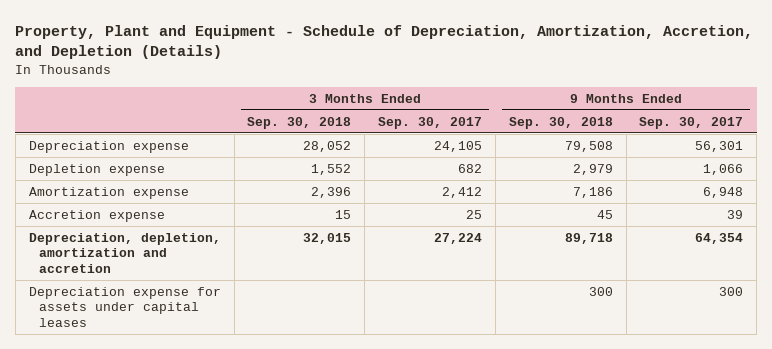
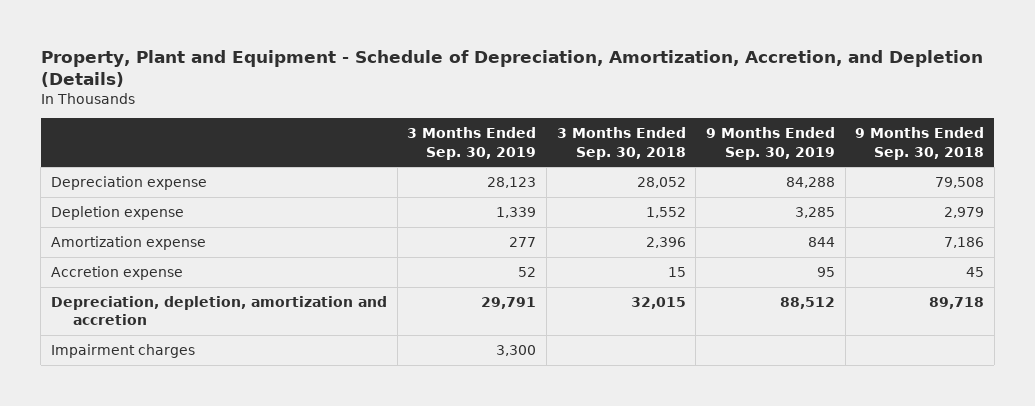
- | 3 Months Ended Sep. 30, 2018 | 3 Months Ended Sep. 30, 2017 | 9 Months Ended Sep. 30, 2018 | 9 Months Ended Sep. 30, 2017
+ | 3 Months Ended Sep. 30, 2019 | 3 Months Ended Sep. 30, 2018 | 9 Months Ended Sep. 30, 2019 | 9 Months Ended Sep. 30, 2018
- Depreciation expense for assets under capital leases | | | 300 | 300
+ Impairment charges | 3,300 | | |

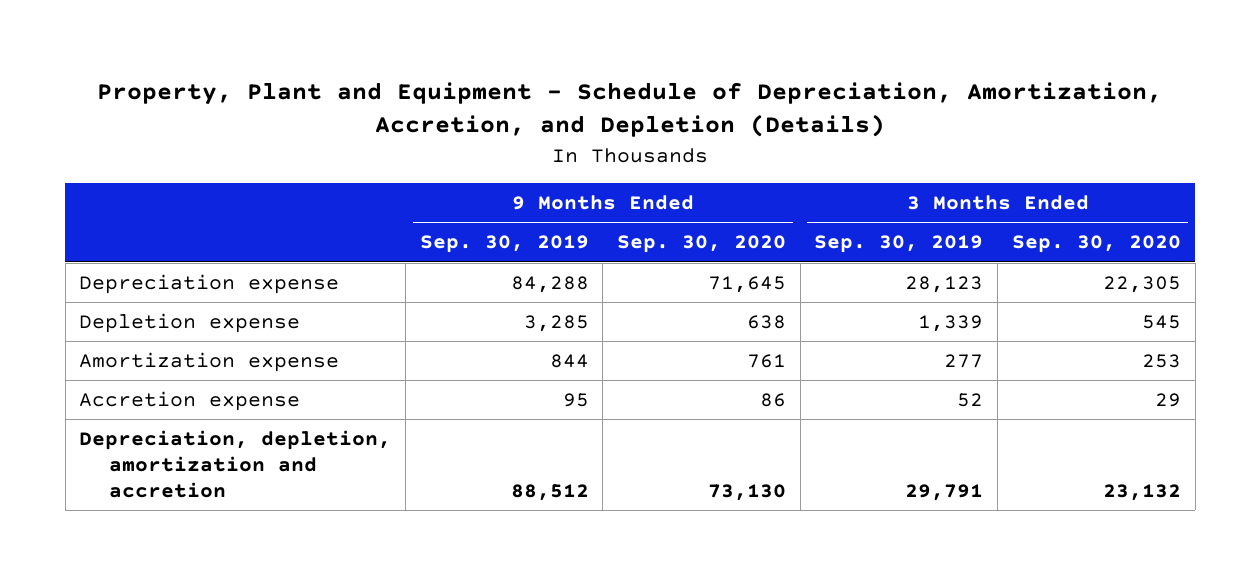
- | 3 Months Ended Sep. 30, 2019 | 3 Months Ended Sep. 30, 2018 | 9 Months Ended Sep. 30, 2019 | 9 Months Ended Sep. 30, 2018
+ | 9 Months Ended Sep. 30, 2019 | 9 Months Ended Sep. 30, 2020 | 3 Months Ended Sep. 30, 2019 | 3 Months Ended Sep. 30, 2020
- Impairment charges | 3,300 | | |

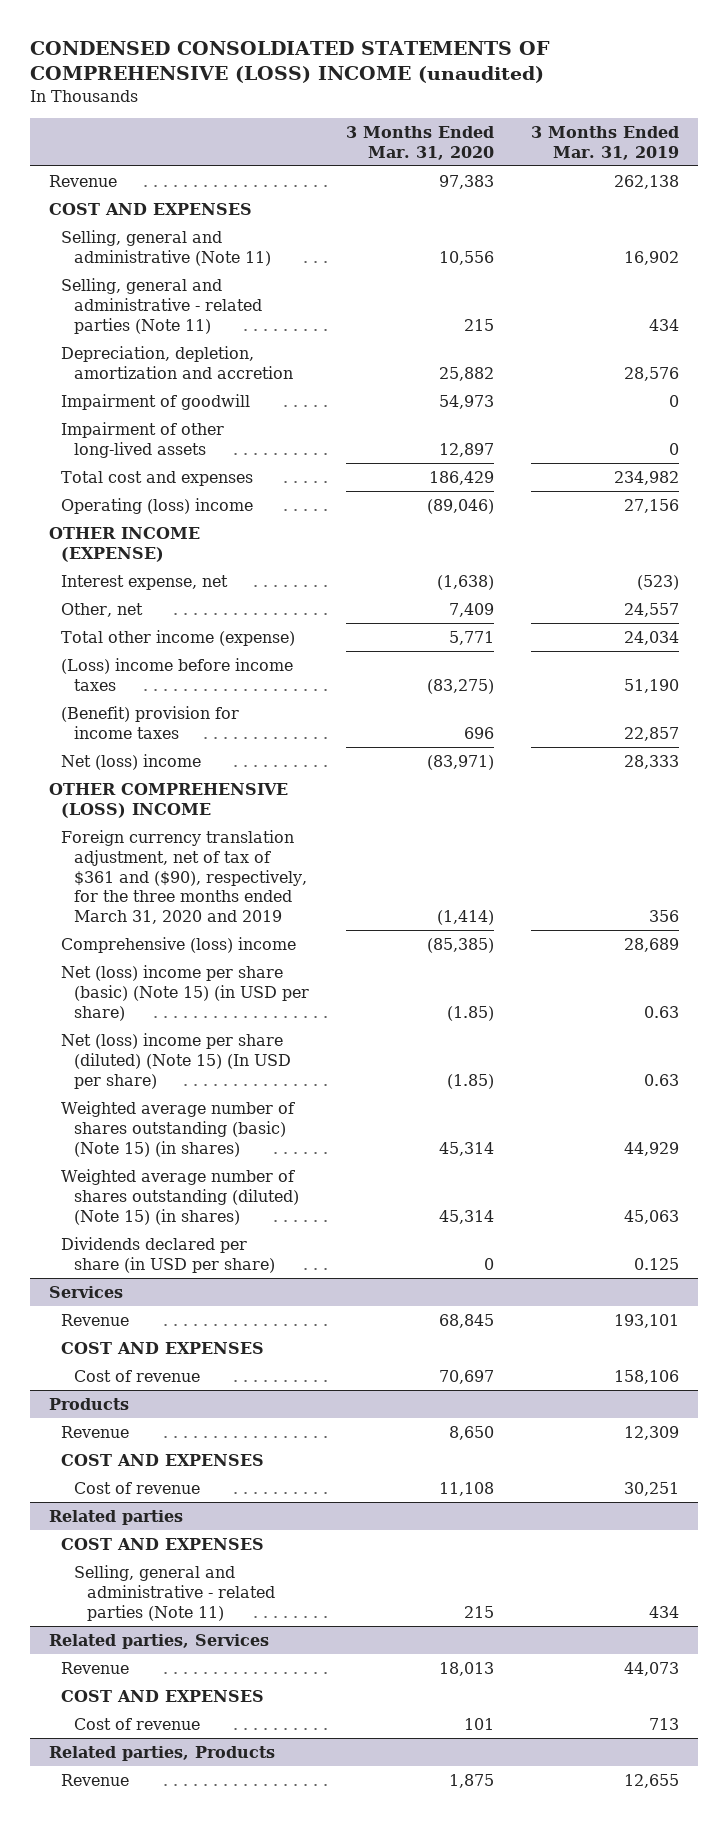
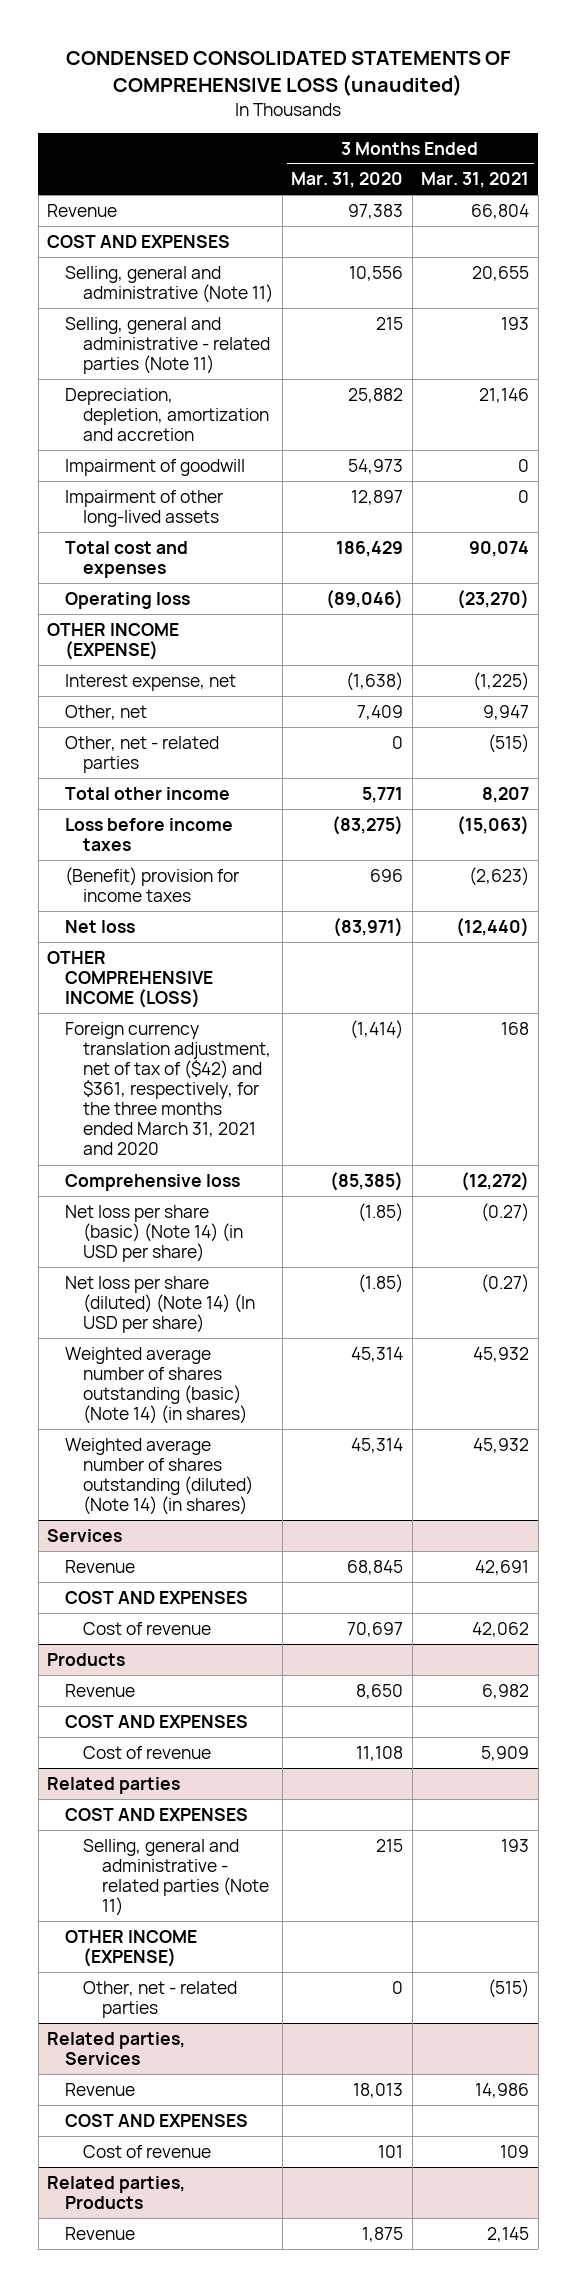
- CONDENSED CONSOLDIATED STATEMENTS OF COMPREHENSIVE (LOSS) INCOME (unaudited)
+ CONDENSED CONSOLIDATED STATEMENTS OF COMPREHENSIVE LOSS (unaudited)
- | 3 Months Ended Mar. 31, 2020 | 3 Months Ended Mar. 31, 2019
+ | 3 Months Ended Mar. 31, 2020 | 3 Months Ended Mar. 31, 2021
- Operating (loss) income | (89,046) | 27,156
+ Operating loss | (89,046) | (23,270)
- Total other income (expense) | 5,771 | 24,034
- (Loss) income before income taxes | (83,275) | 51,190
+ Other, net - related parties | 0 | (515)
+ Total other income | 5,771 | 8,207
+ Loss before income taxes | (83,275) | (15,063)
- Net (loss) income | (83,971) | 28,333
- OTHER COMPREHENSIVE (LOSS) INCOME
- Foreign currency translation adjustment, net of tax of $361 and ($90), respectively, for the three months ended March 31, 2020 and 2019 | (1,414) | 356
- Comprehensive (loss) income | (85,385) | 28,689
- Net (loss) income per share (basic) (Note 15) (in USD per share) | (1.85) | 0.63
- Net (loss) income per share (diluted) (Note 15) (In USD per share) | (1.85) | 0.63
- Weighted average number of shares outstanding (basic) (Note 15) (in shares) | 45,314 | 44,929
- Weighted average number of shares outstanding (diluted) (Note 15) (in shares) | 45,314 | 45,063
- Dividends declared per share (in USD per share) | 0 | 0.125
+ Net loss | (83,971) | (12,440)
+ OTHER COMPREHENSIVE INCOME (LOSS)
+ Foreign currency translation adjustment, net of tax of ($42) and $361, respectively, for the three months ended March 31, 2021 and 2020 | (1,414) | 168
+ Comprehensive loss | (85,385) | (12,272)
+ Net loss per share (basic) (Note 14) (in USD per share) | (1.85) | (0.27)
+ Net loss per share (diluted) (Note 14) (In USD per share) | (1.85) | (0.27)
+ Weighted average number of shares outstanding (basic) (Note 14) (in shares) | 45,314 | 45,932
+ Weighted average number of shares outstanding (diluted) (Note 14) (in shares) | 45,314 | 45,932
@ Related parties
+ OTHER INCOME (EXPENSE)
+ Other, net - related parties | 0 | (515)

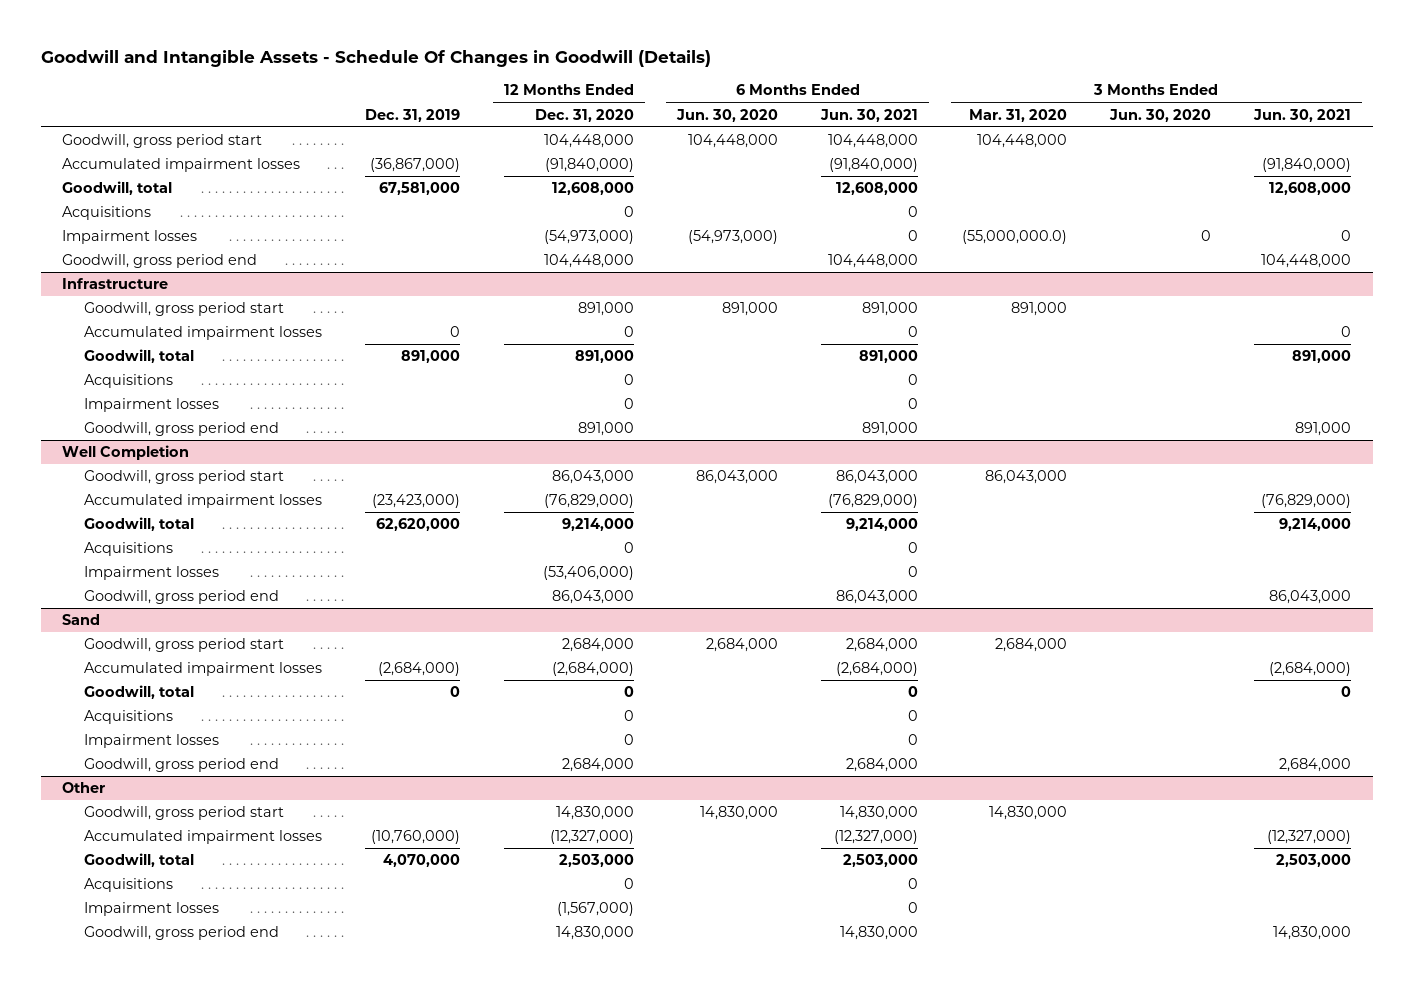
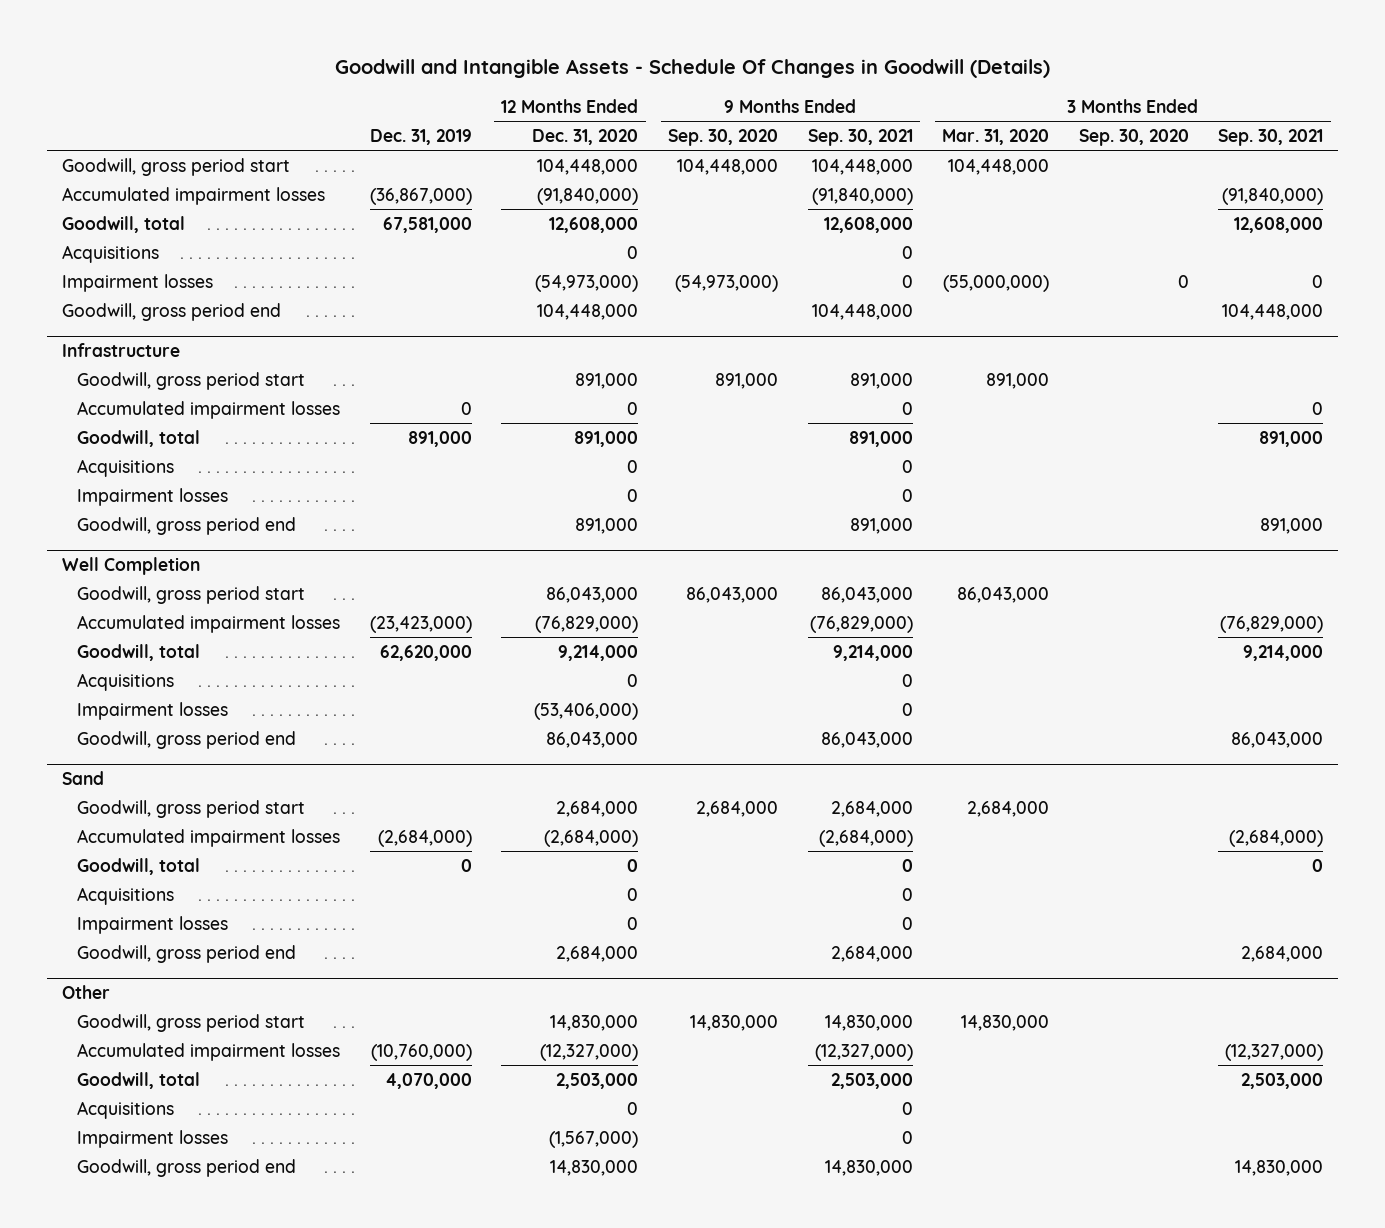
- | Dec. 31, 2019 | 12 Months Ended Dec. 31, 2020 | 6 Months Ended Jun. 30, 2020 | 6 Months Ended Jun. 30, 2021 | 3 Months Ended Mar. 31, 2020 | 3 Months Ended Jun. 30, 2020 | 3 Months Ended Jun. 30, 2021
+ | Dec. 31, 2019 | 12 Months Ended Dec. 31, 2020 | 9 Months Ended Sep. 30, 2020 | 9 Months Ended Sep. 30, 2021 | 3 Months Ended Mar. 31, 2020 | 3 Months Ended Sep. 30, 2020 | 3 Months Ended Sep. 30, 2021
- Impairment losses | | (54,973,000) | (54,973,000) | 0 | (55,000,000.0) | 0 | 0
+ Impairment losses | | (54,973,000) | (54,973,000) | 0 | (55,000,000) | 0 | 0

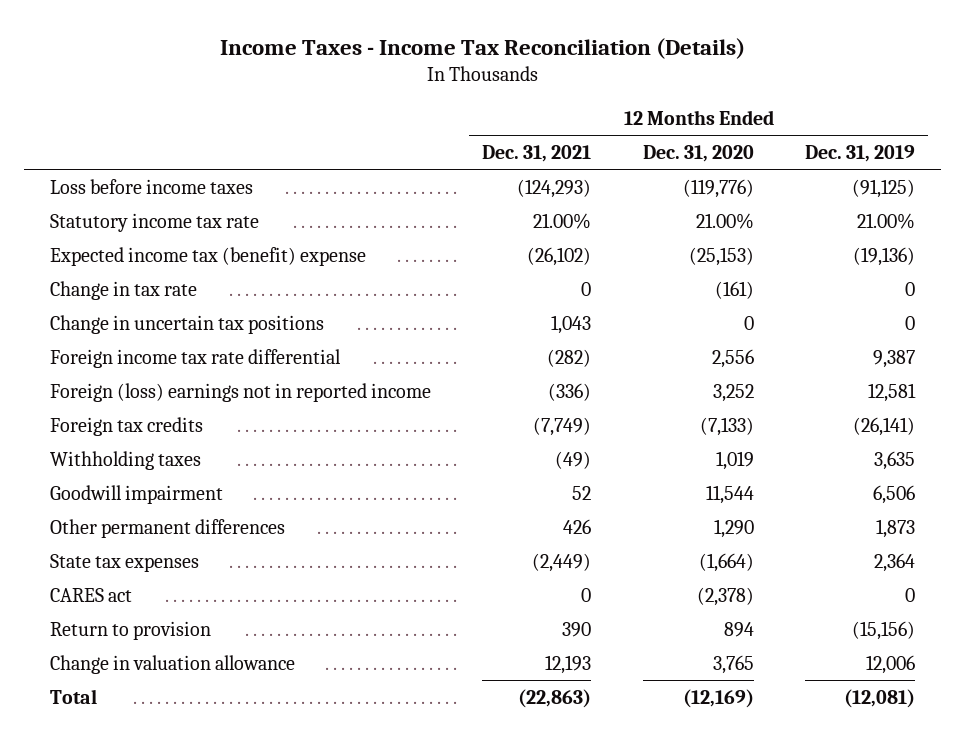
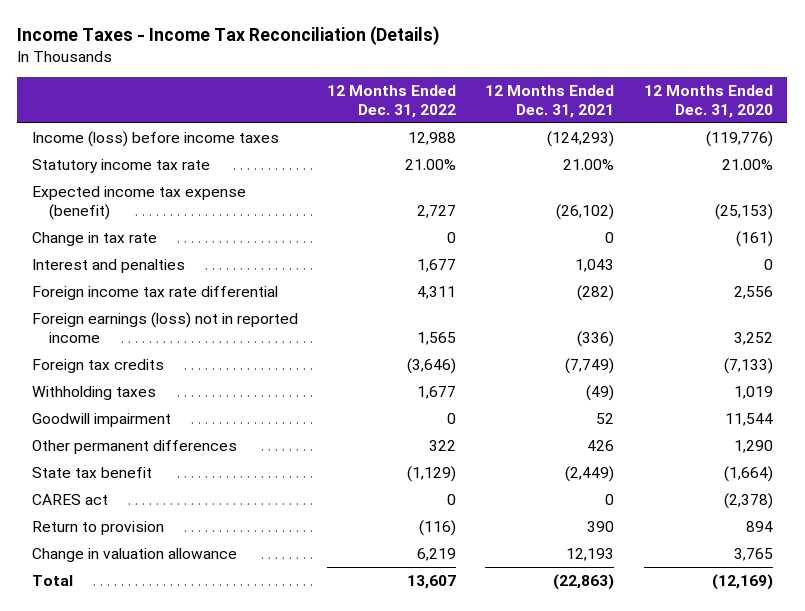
- | 12 Months Ended Dec. 31, 2021 | 12 Months Ended Dec. 31, 2020 | 12 Months Ended Dec. 31, 2019
+ | 12 Months Ended Dec. 31, 2022 | 12 Months Ended Dec. 31, 2021 | 12 Months Ended Dec. 31, 2020
- Loss before income taxes | (124,293) | (119,776) | (91,125)
+ Income (loss) before income taxes | 12,988 | (124,293) | (119,776)
- Expected income tax (benefit) expense | (26,102) | (25,153) | (19,136)
+ Expected income tax expense (benefit) | 2,727 | (26,102) | (25,153)
- Change in uncertain tax positions | 1,043 | 0 | 0
+ Interest and penalties | 1,677 | 1,043 | 0
- Foreign (loss) earnings not in reported income | (336) | 3,252 | 12,581
+ Foreign earnings (loss) not in reported income | 1,565 | (336) | 3,252
- State tax expenses | (2,449) | (1,664) | 2,364
+ State tax benefit | (1,129) | (2,449) | (1,664)

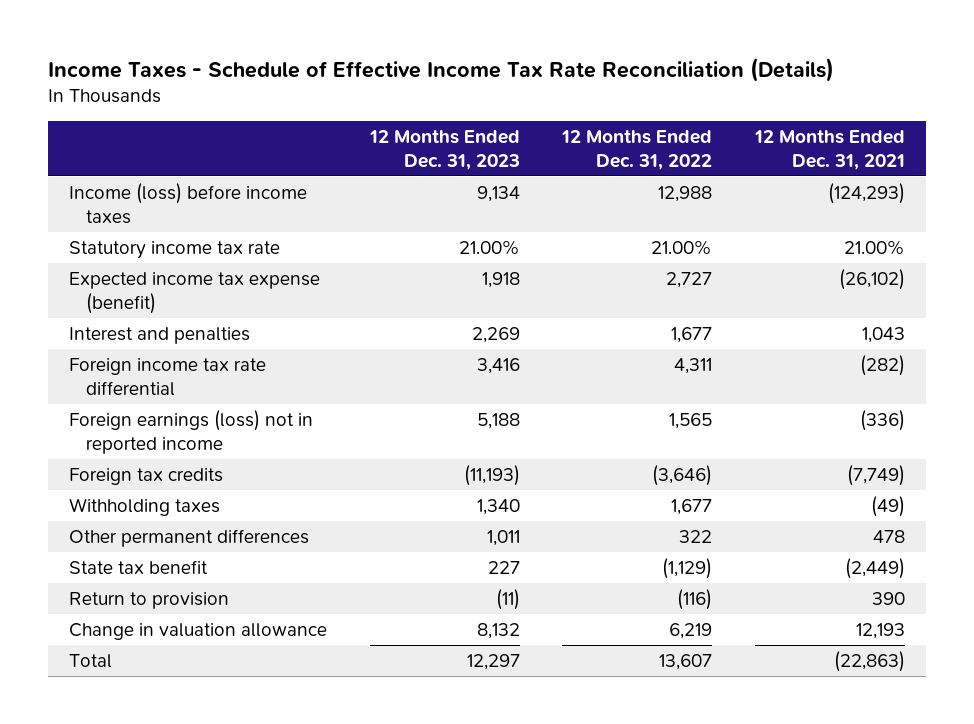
- Income Taxes - Income Tax Reconciliation (Details)
+ Income Taxes - Schedule of Effective Income Tax Rate Reconciliation (Details)
- | 12 Months Ended Dec. 31, 2022 | 12 Months Ended Dec. 31, 2021 | 12 Months Ended Dec. 31, 2020
+ | 12 Months Ended Dec. 31, 2023 | 12 Months Ended Dec. 31, 2022 | 12 Months Ended Dec. 31, 2021
- Change in tax rate | 0 | 0 | (161)
- Goodwill impairment | 0 | 52 | 11,544
- Other permanent differences | 322 | 426 | 1,290
+ Other permanent differences | 1,011 | 322 | 478
- CARES act | 0 | 0 | (2,378)

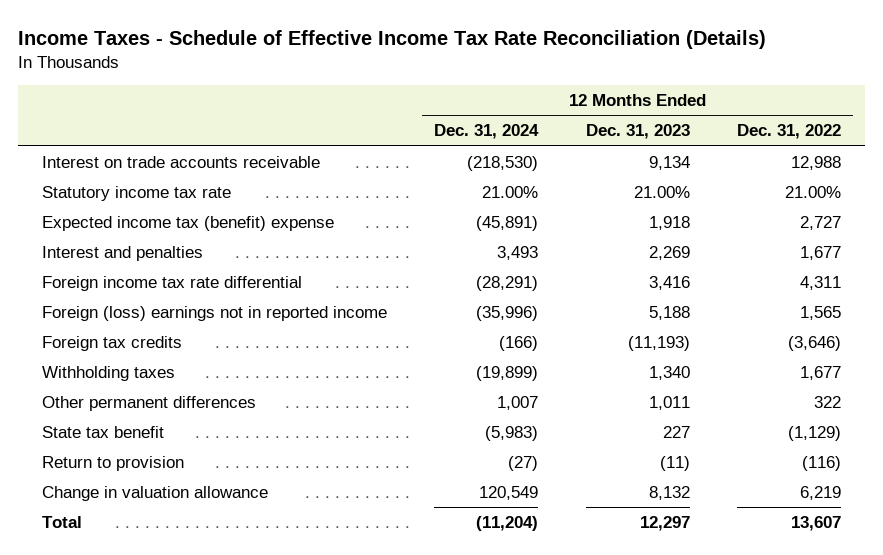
- | 12 Months Ended Dec. 31, 2023 | 12 Months Ended Dec. 31, 2022 | 12 Months Ended Dec. 31, 2021
+ | 12 Months Ended Dec. 31, 2024 | 12 Months Ended Dec. 31, 2023 | 12 Months Ended Dec. 31, 2022
- Income (loss) before income taxes | 9,134 | 12,988 | (124,293)
+ Interest on trade accounts receivable | (218,530) | 9,134 | 12,988
- Expected income tax expense (benefit) | 1,918 | 2,727 | (26,102)
+ Expected income tax (benefit) expense | (45,891) | 1,918 | 2,727
- Foreign earnings (loss) not in reported income | 5,188 | 1,565 | (336)
+ Foreign (loss) earnings not in reported income | (35,996) | 5,188 | 1,565

